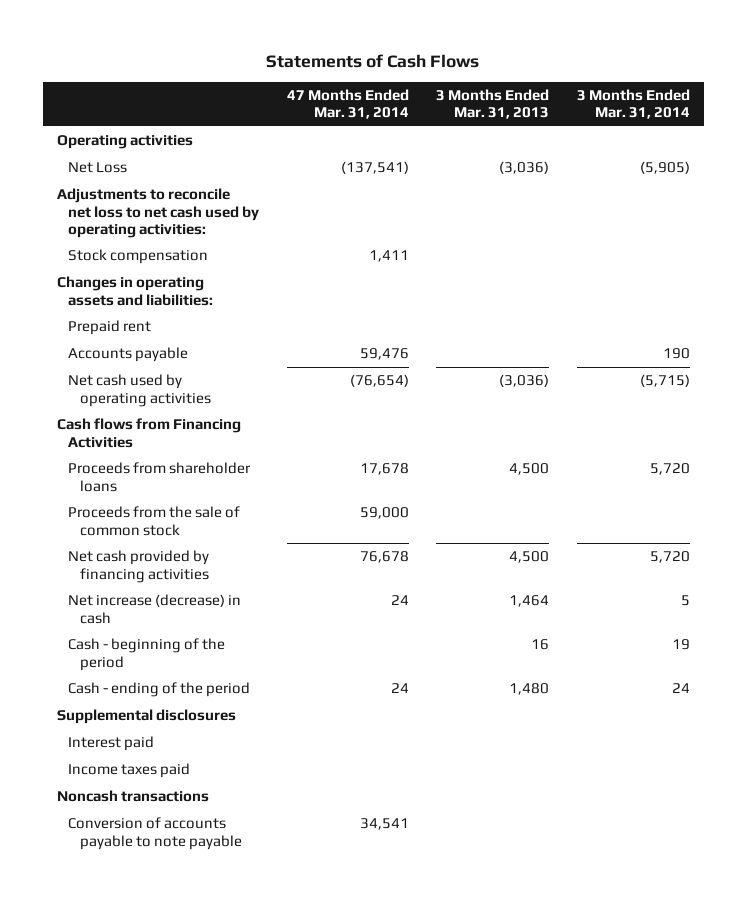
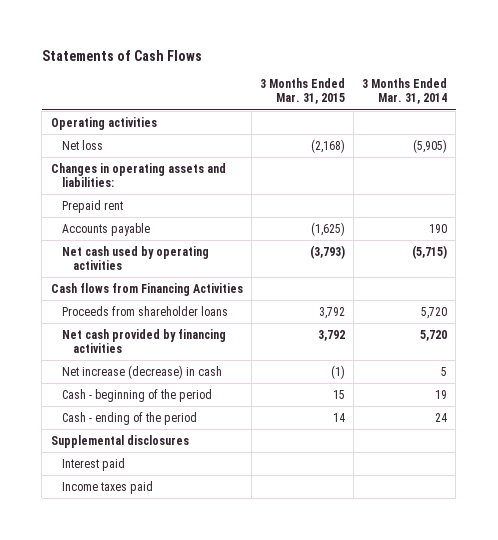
- | 47 Months Ended Mar. 31, 2014 | 3 Months Ended Mar. 31, 2013 | 3 Months Ended Mar. 31, 2014
+ | 3 Months Ended Mar. 31, 2015 | 3 Months Ended Mar. 31, 2014
- Net Loss | (137,541) | (3,036) | (5,905)
- Adjustments to reconcile net loss to net cash used by operating activities:
- Stock compensation | 1,411 | |
+ Net loss | (2,168) | (5,905)
- Proceeds from the sale of common stock | 59,000 | |
- Noncash transactions
- Conversion of accounts payable to note payable | 34,541 | |

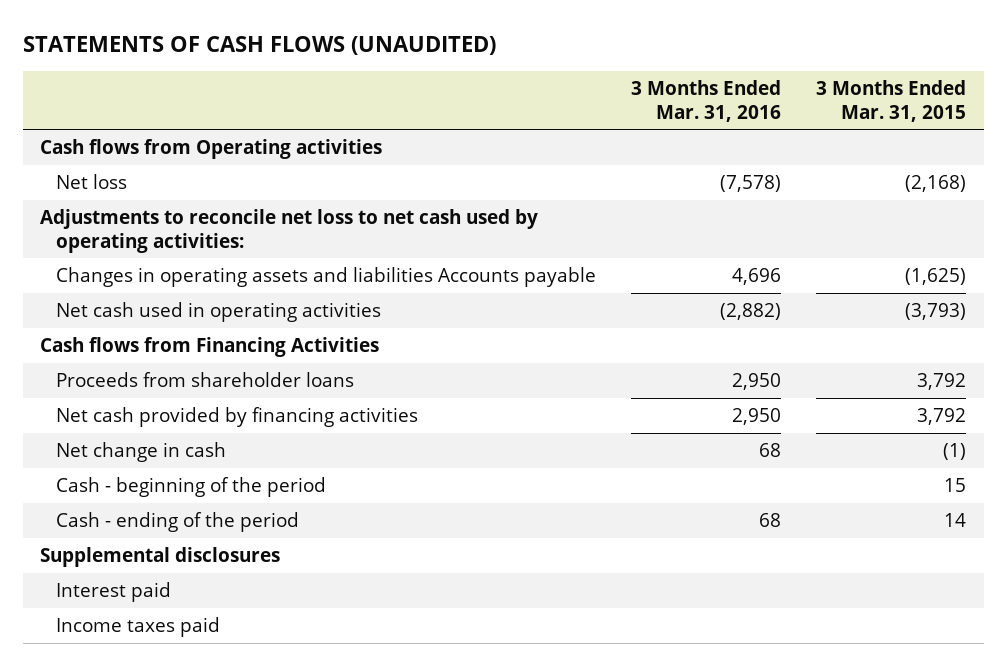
- Statements of Cash Flows
+ STATEMENTS OF CASH FLOWS (UNAUDITED)
- | 3 Months Ended Mar. 31, 2015 | 3 Months Ended Mar. 31, 2014
+ | 3 Months Ended Mar. 31, 2016 | 3 Months Ended Mar. 31, 2015
- Operating activities
+ Cash flows from Operating activities
- Changes in operating assets and liabilities:
- Prepaid rent
- Accounts payable | (1,625) | 190
- Net cash used by operating activities | (3,793) | (5,715)
+ Adjustments to reconcile net loss to net cash used by operating activities:
+ Changes in operating assets and liabilities Accounts payable | 4,696 | (1,625)
+ Net cash used in operating activities | (2,882) | (3,793)
- Net increase (decrease) in cash | (1) | 5
+ Net change in cash | 68 | (1)

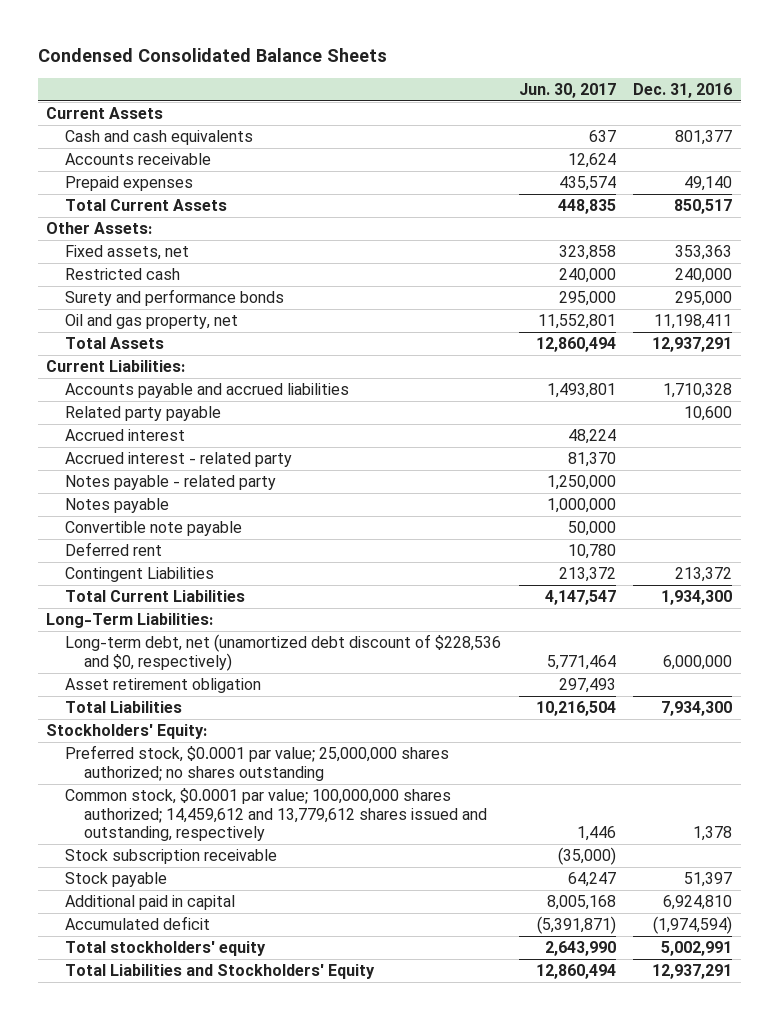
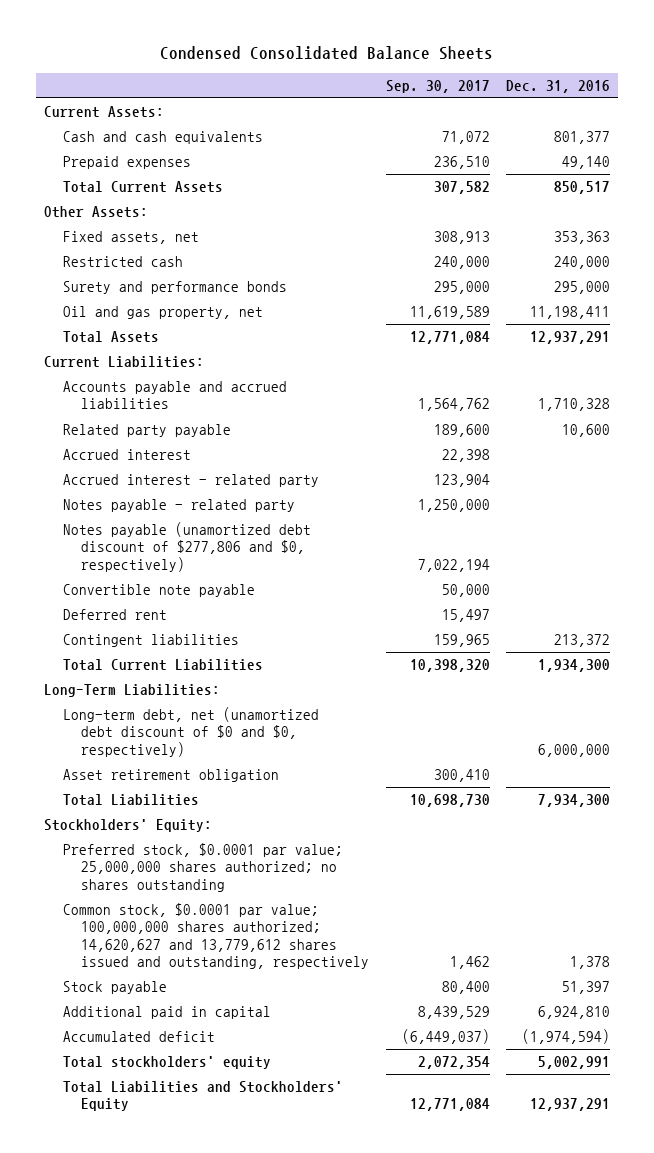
- | Jun. 30, 2017 | Dec. 31, 2016
+ | Sep. 30, 2017 | Dec. 31, 2016
- Current Assets
+ Current Assets:
- Accounts receivable | 12,624 |
- Notes payable | 1,000,000 |
+ Notes payable (unamortized debt discount of $277,806 and $0, respectively) | 7,022,194 |
- Contingent Liabilities | 213,372 | 213,372
+ Contingent liabilities | 159,965 | 213,372
- Long-term debt, net (unamortized debt discount of $228,536 and $0, respectively) | 5,771,464 | 6,000,000
+ Long-term debt, net (unamortized debt discount of $0 and $0, respectively) | | 6,000,000
- Common stock, $0.0001 par value; 100,000,000 shares authorized; 14,459,612 and 13,779,612 shares issued and outstanding, respectively | 1,446 | 1,378
- Stock subscription receivable | (35,000) |
+ Common stock, $0.0001 par value; 100,000,000 shares authorized; 14,620,627 and 13,779,612 shares issued and outstanding, respectively | 1,462 | 1,378

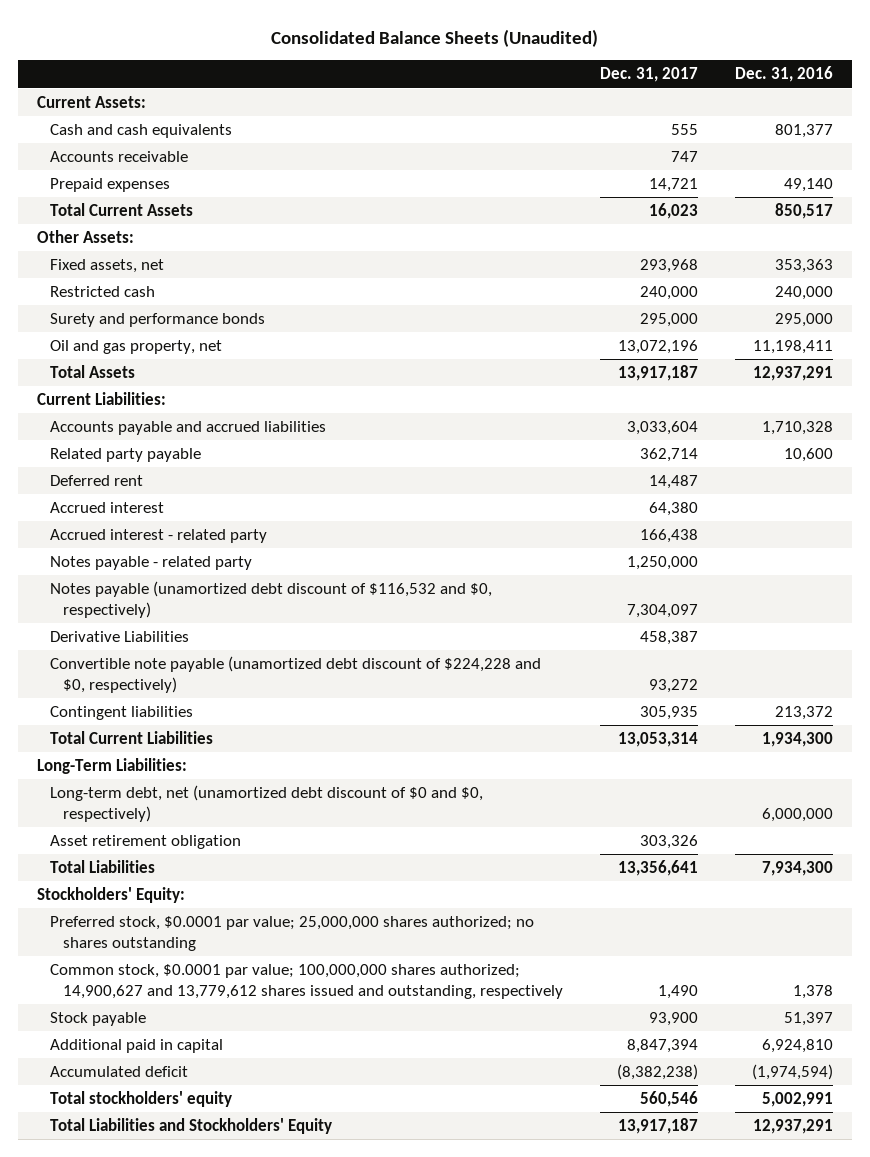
- Condensed Consolidated Balance Sheets
+ Consolidated Balance Sheets (Unaudited)
- | Sep. 30, 2017 | Dec. 31, 2016
+ | Dec. 31, 2017 | Dec. 31, 2016
+ Accounts receivable | 747 |
moved up: Deferred rent | 14,487 |
- Notes payable (unamortized debt discount of $277,806 and $0, respectively) | 7,022,194 |
- Convertible note payable | 50,000 |
+ Notes payable (unamortized debt discount of $116,532 and $0, respectively) | 7,304,097 |
+ Derivative Liabilities | 458,387 |
+ Convertible note payable (unamortized debt discount of $224,228 and $0, respectively) | 93,272 |
- Common stock, $0.0001 par value; 100,000,000 shares authorized; 14,620,627 and 13,779,612 shares issued and outstanding, respectively | 1,462 | 1,378
+ Common stock, $0.0001 par value; 100,000,000 shares authorized; 14,900,627 and 13,779,612 shares issued and outstanding, respectively | 1,490 | 1,378

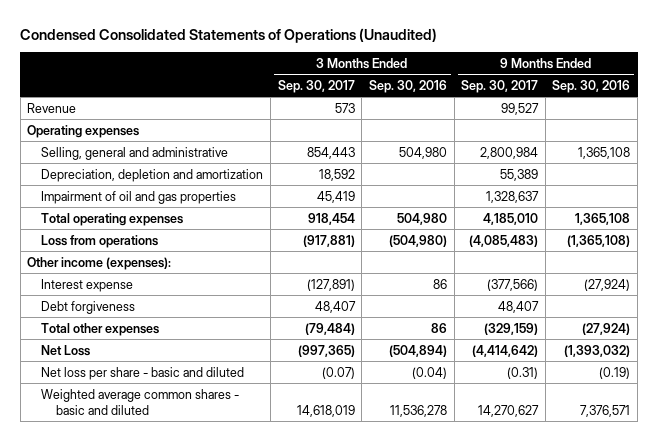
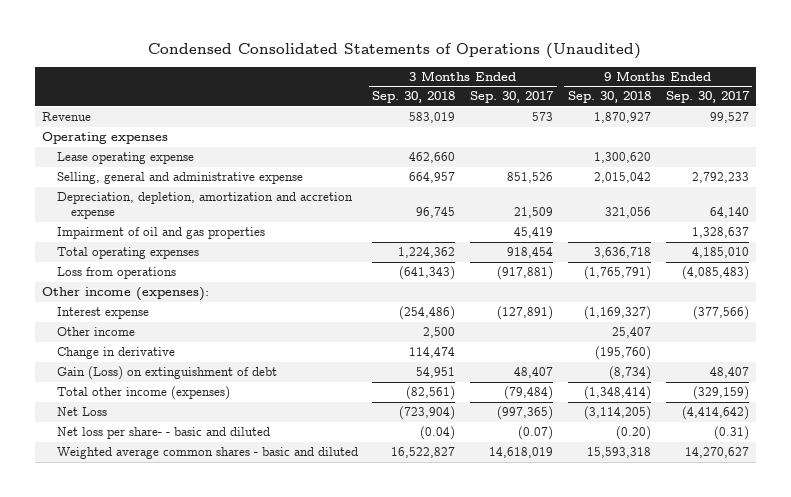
- | 3 Months Ended Sep. 30, 2017 | 3 Months Ended Sep. 30, 2016 | 9 Months Ended Sep. 30, 2017 | 9 Months Ended Sep. 30, 2016
+ | 3 Months Ended Sep. 30, 2018 | 3 Months Ended Sep. 30, 2017 | 9 Months Ended Sep. 30, 2018 | 9 Months Ended Sep. 30, 2017
- Selling, general and administrative | 854,443 | 504,980 | 2,800,984 | 1,365,108
- Depreciation, depletion and amortization | 18,592 | | 55,389 |
+ Lease operating expense | 462,660 | | 1,300,620 |
+ Selling, general and administrative expense | 664,957 | 851,526 | 2,015,042 | 2,792,233
+ Depreciation, depletion, amortization and accretion expense | 96,745 | 21,509 | 321,056 | 64,140
- Debt forgiveness | 48,407 | | 48,407 |
- Total other expenses | (79,484) | 86 | (329,159) | (27,924)
+ Other income | 2,500 | | 25,407 |
+ Change in derivative | 114,474 | | (195,760) |
+ Gain (Loss) on extinguishment of debt | 54,951 | 48,407 | (8,734) | 48,407
+ Total other income (expenses) | (82,561) | (79,484) | (1,348,414) | (329,159)
- Net loss per share - basic and diluted | (0.07) | (0.04) | (0.31) | (0.19)
+ Net loss per share- - basic and diluted | (0.04) | (0.07) | (0.20) | (0.31)

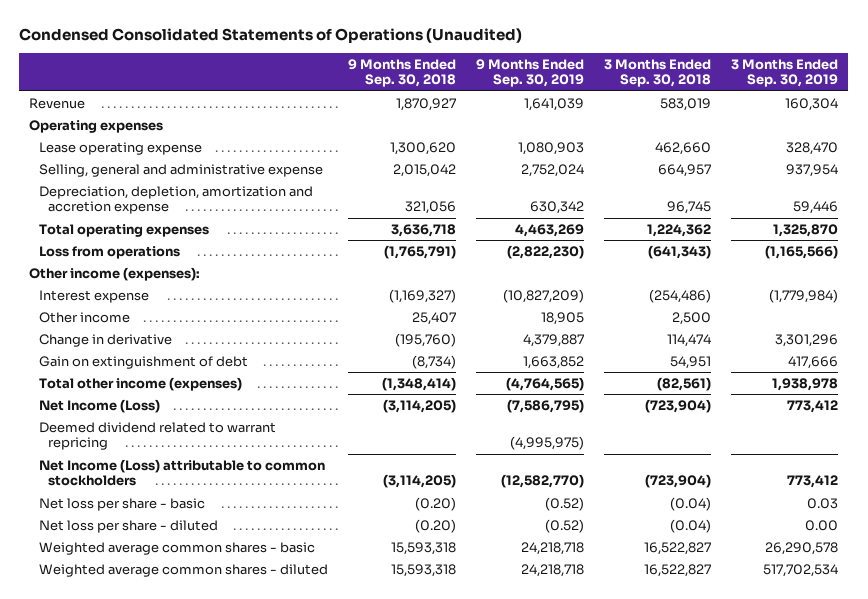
- | 3 Months Ended Sep. 30, 2018 | 3 Months Ended Sep. 30, 2017 | 9 Months Ended Sep. 30, 2018 | 9 Months Ended Sep. 30, 2017
+ | 9 Months Ended Sep. 30, 2018 | 9 Months Ended Sep. 30, 2019 | 3 Months Ended Sep. 30, 2018 | 3 Months Ended Sep. 30, 2019
- Impairment of oil and gas properties | | 45,419 | | 1,328,637
- Gain (Loss) on extinguishment of debt | 54,951 | 48,407 | (8,734) | 48,407
+ Gain on extinguishment of debt | (8,734) | 1,663,852 | 54,951 | 417,666
- Net Loss | (723,904) | (997,365) | (3,114,205) | (4,414,642)
- Net loss per share- - basic and diluted | (0.04) | (0.07) | (0.20) | (0.31)
- Weighted average common shares - basic and diluted | 16,522,827 | 14,618,019 | 15,593,318 | 14,270,627
+ Net Income (Loss) | (3,114,205) | (7,586,795) | (723,904) | 773,412
+ Deemed dividend related to warrant repricing | | (4,995,975) | |
+ Net Income (Loss) attributable to common stockholders | (3,114,205) | (12,582,770) | (723,904) | 773,412
+ Net loss per share - basic | (0.20) | (0.52) | (0.04) | 0.03
+ Net loss per share - diluted | (0.20) | (0.52) | (0.04) | 0.00
+ Weighted average common shares - basic | 15,593,318 | 24,218,718 | 16,522,827 | 26,290,578
+ Weighted average common shares - diluted | 15,593,318 | 24,218,718 | 16,522,827 | 517,702,534

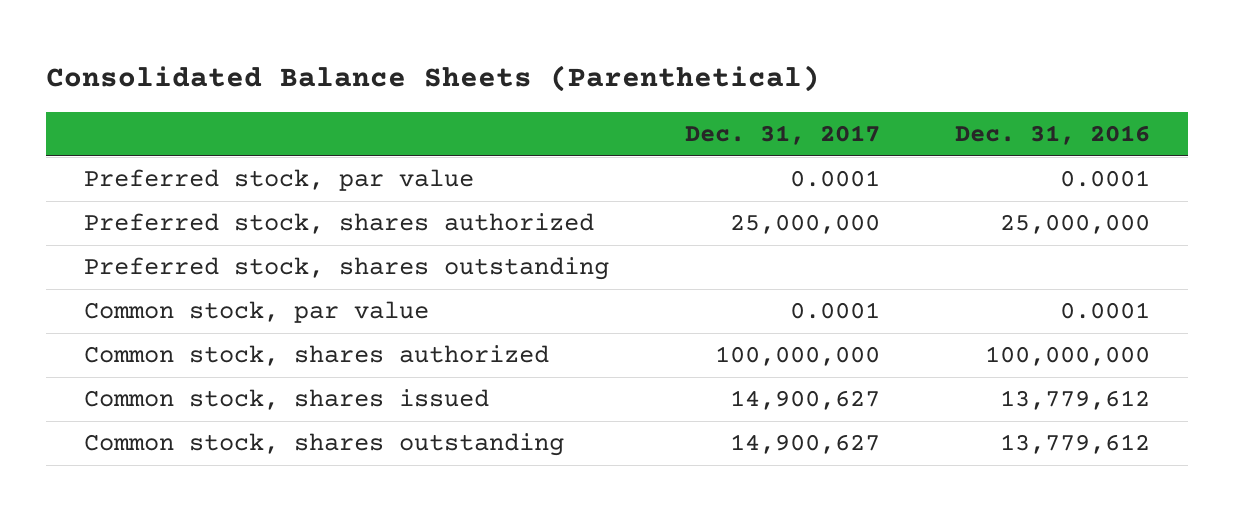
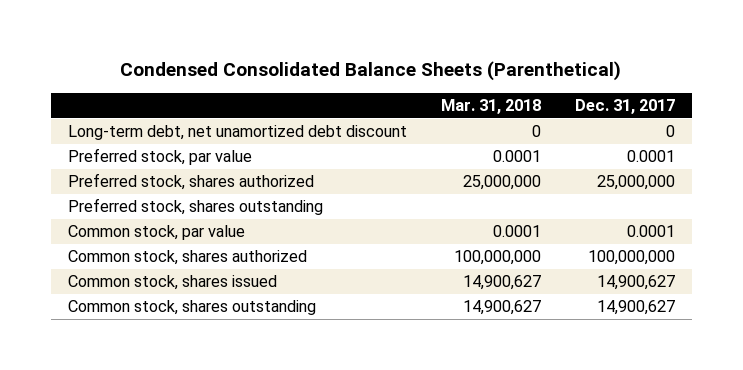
- Consolidated Balance Sheets (Parenthetical)
+ Condensed Consolidated Balance Sheets (Parenthetical)
- | Dec. 31, 2017 | Dec. 31, 2016
+ | Mar. 31, 2018 | Dec. 31, 2017
+ Long-term debt, net unamortized debt discount | 0 | 0

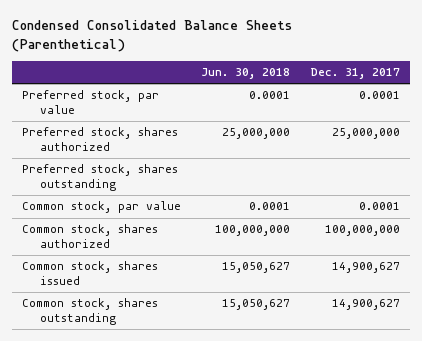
- | Mar. 31, 2018 | Dec. 31, 2017
+ | Jun. 30, 2018 | Dec. 31, 2017
- Long-term debt, net unamortized debt discount | 0 | 0

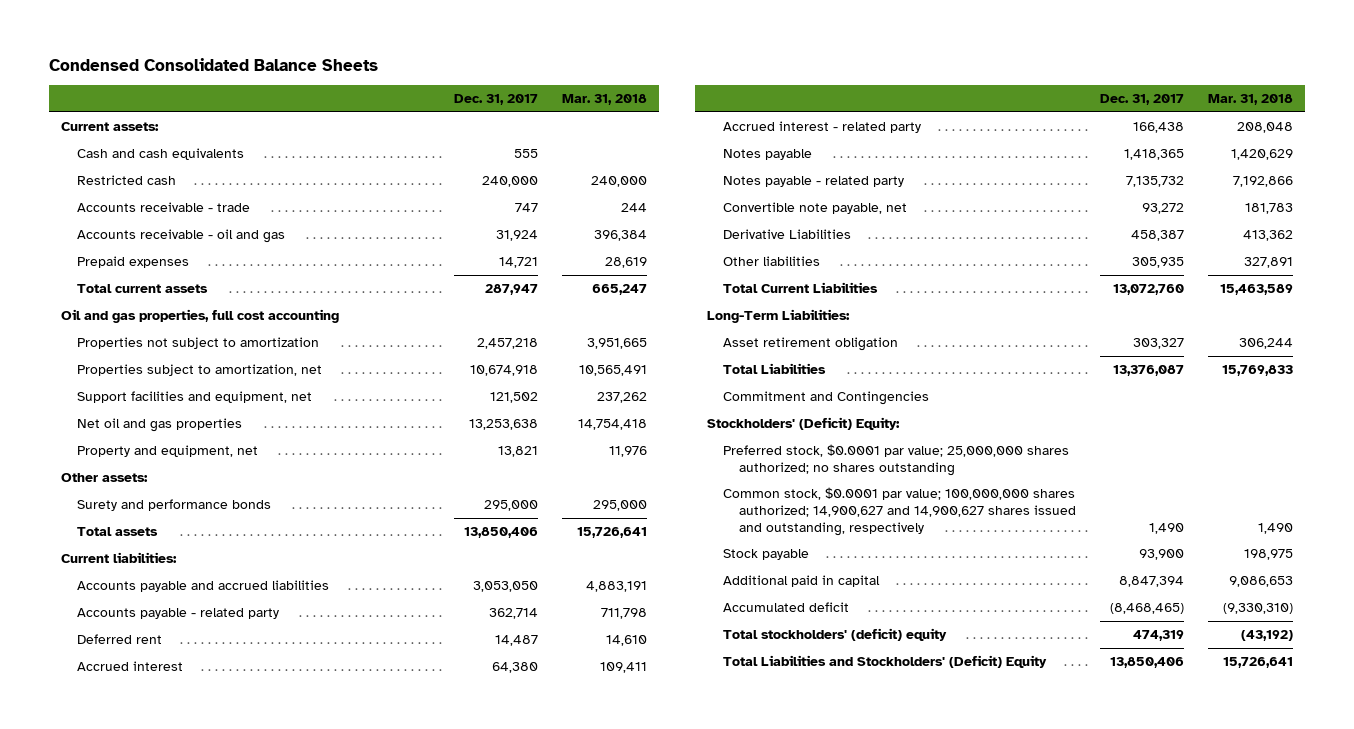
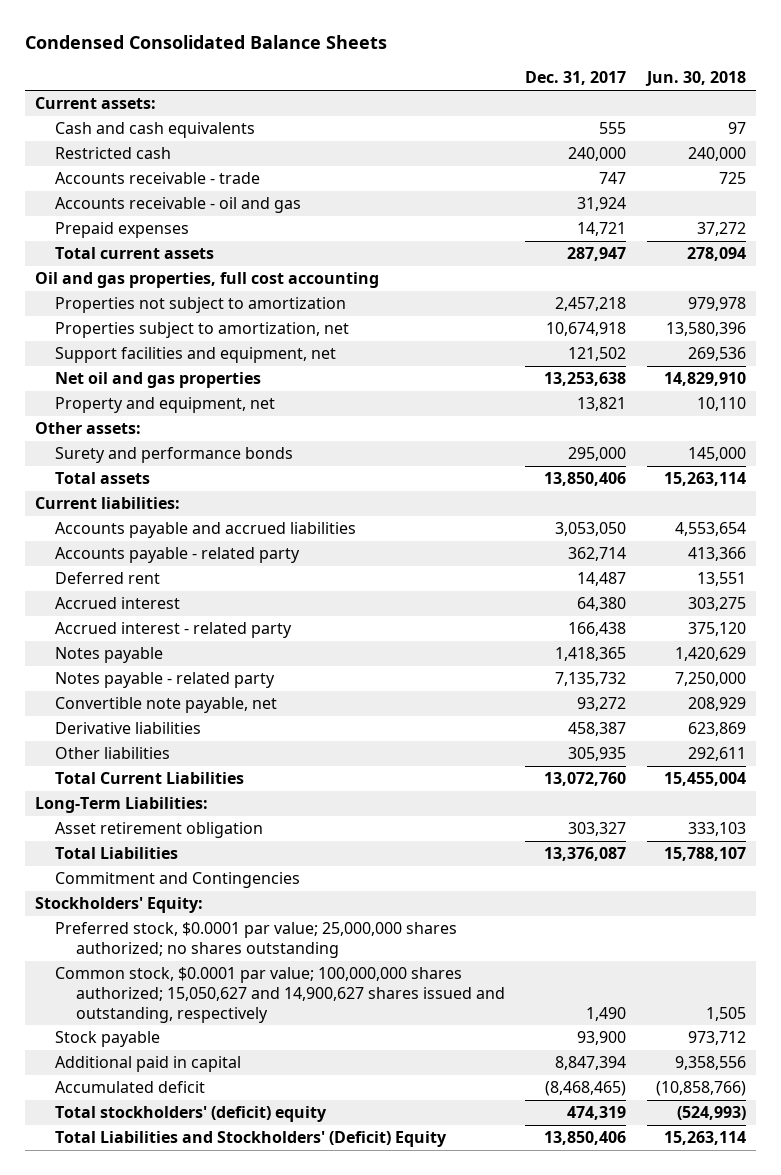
- | Dec. 31, 2017 | Mar. 31, 2018
+ | Dec. 31, 2017 | Jun. 30, 2018
- Derivative Liabilities | 458,387 | 413,362
+ Derivative liabilities | 458,387 | 623,869
- Stockholders' (Deficit) Equity:
+ Stockholders' Equity:
- Common stock, $0.0001 par value; 100,000,000 shares authorized; 14,900,627 and 14,900,627 shares issued and outstanding, respectively | 1,490 | 1,490
+ Common stock, $0.0001 par value; 100,000,000 shares authorized; 15,050,627 and 14,900,627 shares issued and outstanding, respectively | 1,490 | 1,505

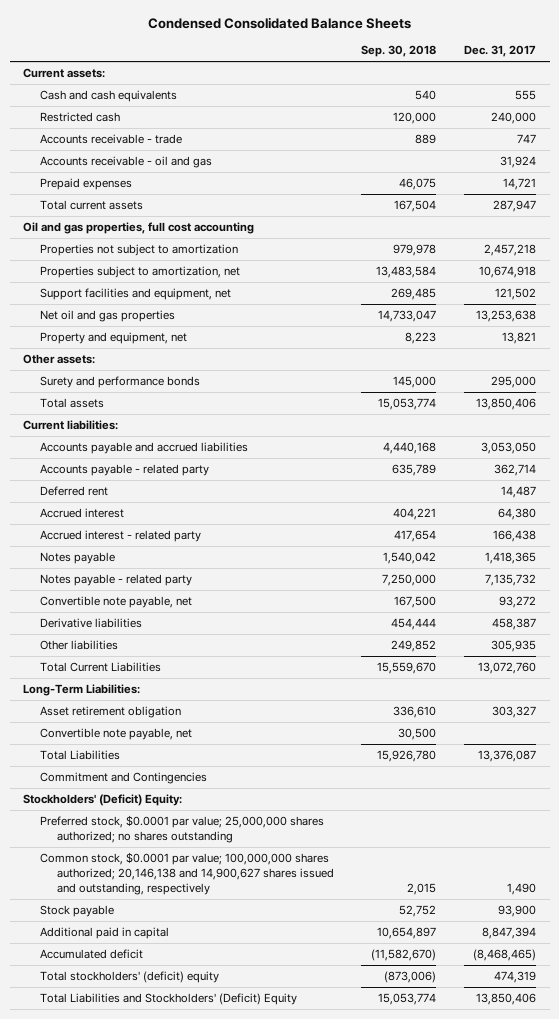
- | Dec. 31, 2017 | Jun. 30, 2018
+ | Sep. 30, 2018 | Dec. 31, 2017
+ Convertible note payable, net | 30,500 |
- Stockholders' Equity:
+ Stockholders' (Deficit) Equity:
- Common stock, $0.0001 par value; 100,000,000 shares authorized; 15,050,627 and 14,900,627 shares issued and outstanding, respectively | 1,490 | 1,505
+ Common stock, $0.0001 par value; 100,000,000 shares authorized; 20,146,138 and 14,900,627 shares issued and outstanding, respectively | 2,015 | 1,490

